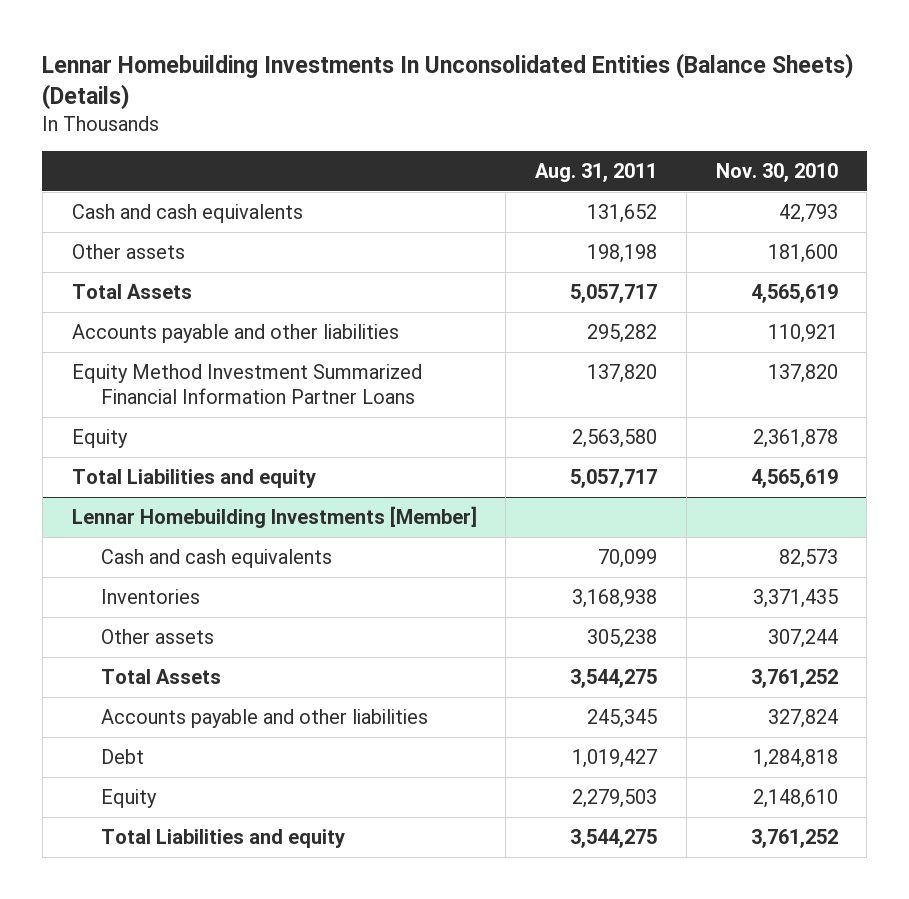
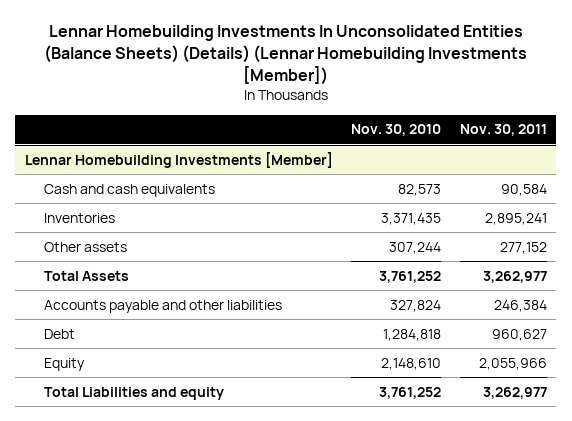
- Lennar Homebuilding Investments In Unconsolidated Entities (Balance Sheets) (Details)
+ Lennar Homebuilding Investments In Unconsolidated Entities (Balance Sheets) (Details) (Lennar Homebuilding Investments [Member])
- | Aug. 31, 2011 | Nov. 30, 2010
+ | Nov. 30, 2010 | Nov. 30, 2011
- Cash and cash equivalents | 131,652 | 42,793
- Other assets | 198,198 | 181,600
- Total Assets | 5,057,717 | 4,565,619
- Accounts payable and other liabilities | 295,282 | 110,921
- Equity Method Investment Summarized Financial Information Partner Loans | 137,820 | 137,820
- Equity | 2,563,580 | 2,361,878
- Total Liabilities and equity | 5,057,717 | 4,565,619

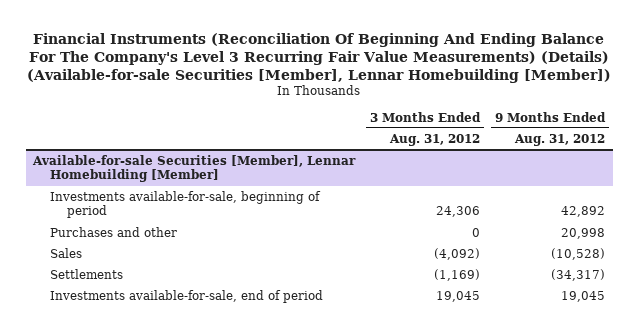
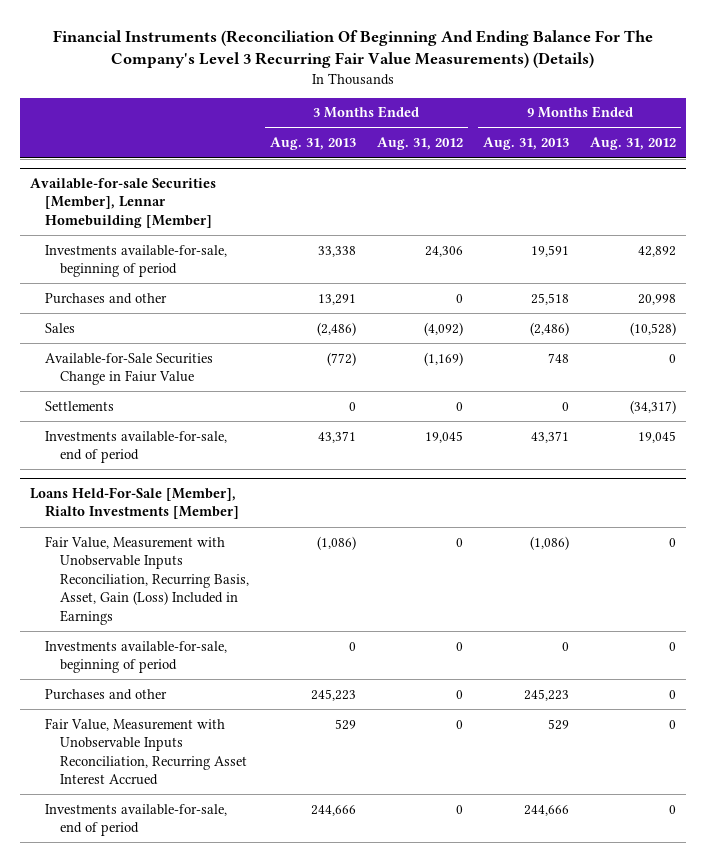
- Financial Instruments (Reconciliation Of Beginning And Ending Balance For The Company's Level 3 Recurring Fair Value Measurements) (Details) (Available-for-sale Securities [Member], Lennar Homebuilding [Member])
+ Financial Instruments (Reconciliation Of Beginning And Ending Balance For The Company's Level 3 Recurring Fair Value Measurements) (Details)
- | 3 Months Ended Aug. 31, 2012 | 9 Months Ended Aug. 31, 2012
+ | 3 Months Ended Aug. 31, 2013 | 3 Months Ended Aug. 31, 2012 | 9 Months Ended Aug. 31, 2013 | 9 Months Ended Aug. 31, 2012
@ Available-for-sale Securities [Member], Lennar Homebuilding [Member]
- Settlements | (1,169) | (34,317)
+ Available-for-Sale Securities Change in Faiur Value | (772) | (1,169) | 748 | 0
+ Settlements | 0 | 0 | 0 | (34,317)
+ Loans Held-For-Sale [Member], Rialto Investments [Member]
+ Fair Value, Measurement with Unobservable Inputs Reconciliation, Recurring Basis, Asset, Gain (Loss) Included in Earnings | (1,086) | 0 | (1,086) | 0
+ Investments available-for-sale, beginning of period | 0 | 0 | 0 | 0
+ Purchases and other | 245,223 | 0 | 245,223 | 0
+ Fair Value, Measurement with Unobservable Inputs Reconciliation, Recurring Asset Interest Accrued | 529 | 0 | 529 | 0
+ Investments available-for-sale, end of period | 244,666 | 0 | 244,666 | 0

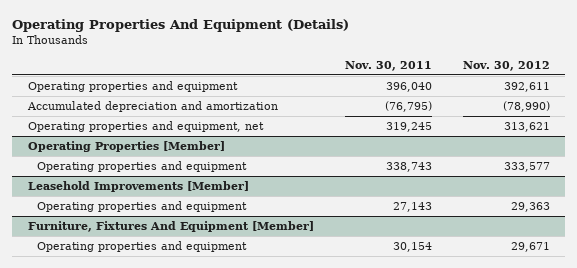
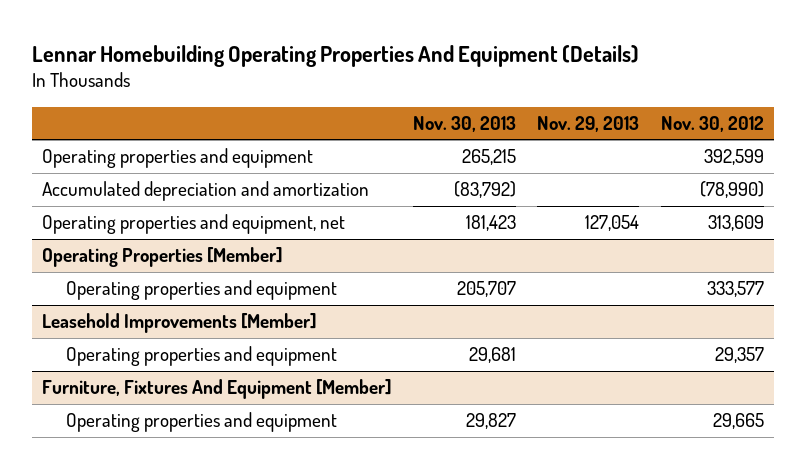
- Operating Properties And Equipment (Details)
+ Lennar Homebuilding Operating Properties And Equipment (Details)
- | Nov. 30, 2011 | Nov. 30, 2012
+ | Nov. 30, 2013 | Nov. 29, 2013 | Nov. 30, 2012
- Operating properties and equipment | 396,040 | 392,611
+ Operating properties and equipment | 265,215 | | 392,599
- Operating properties and equipment, net | 319,245 | 313,621
+ Operating properties and equipment, net | 181,423 | 127,054 | 313,609
@ Leasehold Improvements [Member]
- Operating properties and equipment | 27,143 | 29,363
+ Operating properties and equipment | 29,681 | | 29,357
@ Furniture, Fixtures And Equipment [Member]
- Operating properties and equipment | 30,154 | 29,671
+ Operating properties and equipment | 29,827 | | 29,665

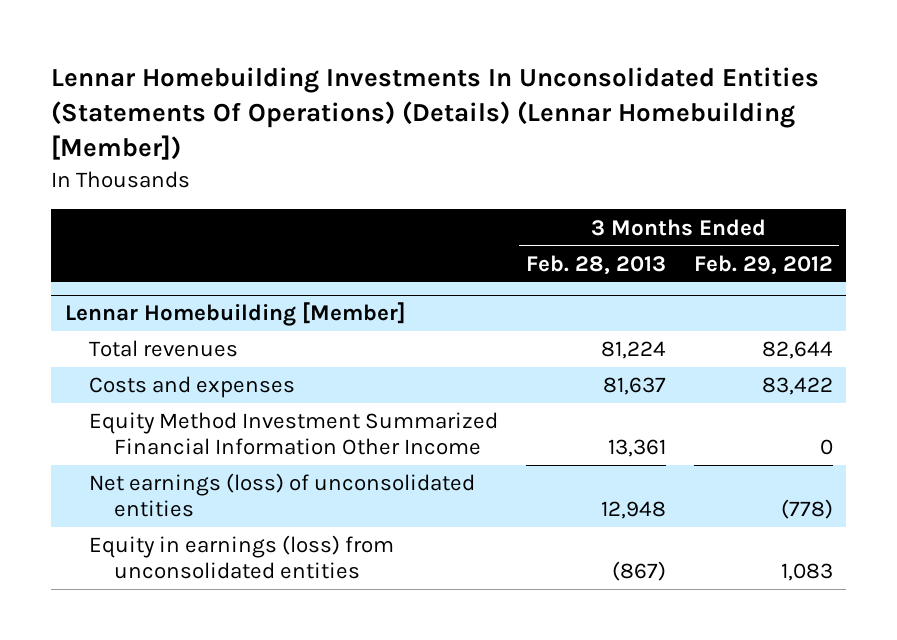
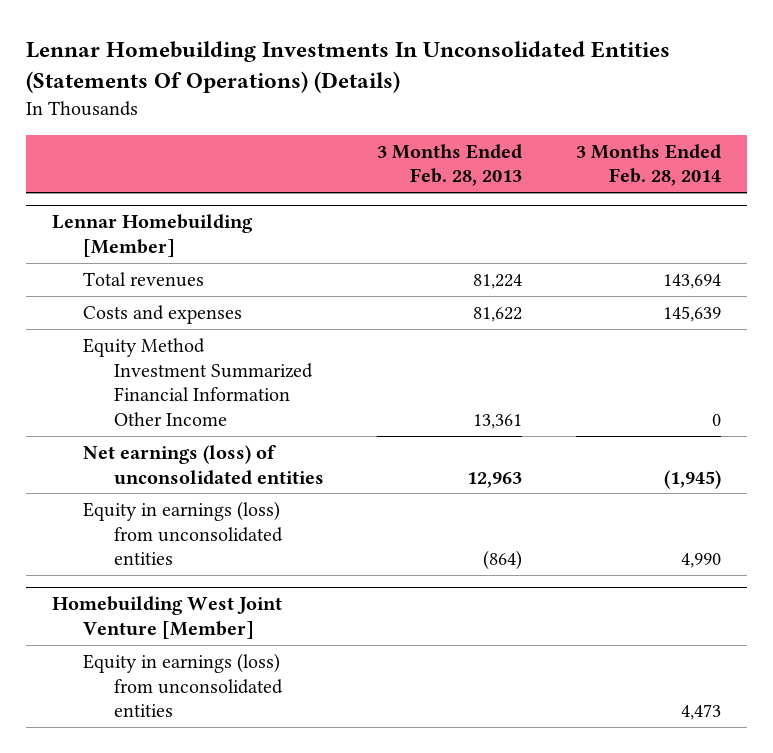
- Lennar Homebuilding Investments In Unconsolidated Entities (Statements Of Operations) (Details) (Lennar Homebuilding [Member])
+ Lennar Homebuilding Investments In Unconsolidated Entities (Statements Of Operations) (Details)
- | 3 Months Ended Feb. 28, 2013 | 3 Months Ended Feb. 29, 2012
+ | 3 Months Ended Feb. 28, 2013 | 3 Months Ended Feb. 28, 2014
@ Lennar Homebuilding [Member]
- Costs and expenses | 81,637 | 83,422
+ Costs and expenses | 81,622 | 145,639
- Net earnings (loss) of unconsolidated entities | 12,948 | (778)
- Equity in earnings (loss) from unconsolidated entities | (867) | 1,083
+ Net earnings (loss) of unconsolidated entities | 12,963 | (1,945)
+ Equity in earnings (loss) from unconsolidated entities | (864) | 4,990
+ Homebuilding West Joint Venture [Member]
+ Equity in earnings (loss) from unconsolidated entities | | 4,473

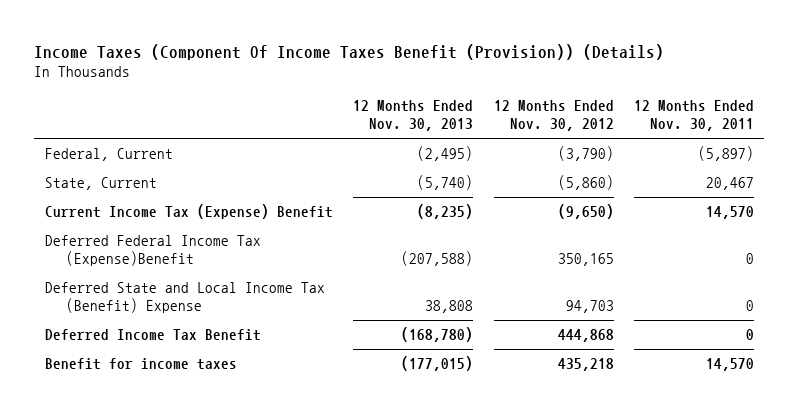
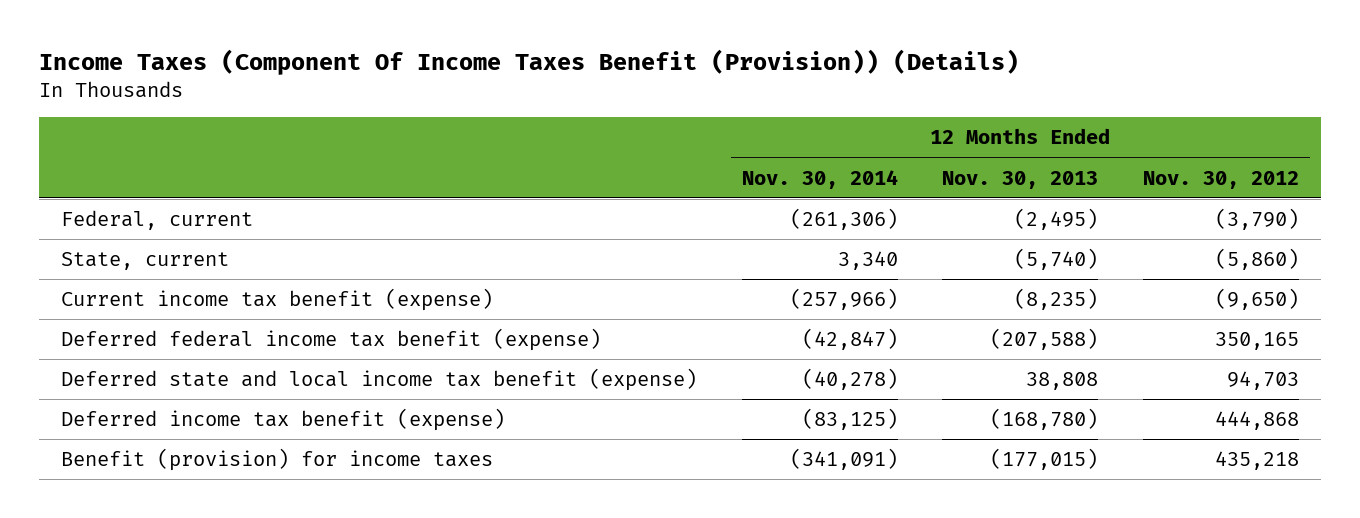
- | 12 Months Ended Nov. 30, 2013 | 12 Months Ended Nov. 30, 2012 | 12 Months Ended Nov. 30, 2011
+ | 12 Months Ended Nov. 30, 2014 | 12 Months Ended Nov. 30, 2013 | 12 Months Ended Nov. 30, 2012
- Federal, Current | (2,495) | (3,790) | (5,897)
- State, Current | (5,740) | (5,860) | 20,467
- Current Income Tax (Expense) Benefit | (8,235) | (9,650) | 14,570
- Deferred Federal Income Tax (Expense)Benefit | (207,588) | 350,165 | 0
- Deferred State and Local Income Tax (Benefit) Expense | 38,808 | 94,703 | 0
- Deferred Income Tax Benefit | (168,780) | 444,868 | 0
- Benefit for income taxes | (177,015) | 435,218 | 14,570
+ Federal, current | (261,306) | (2,495) | (3,790)
+ State, current | 3,340 | (5,740) | (5,860)
+ Current income tax benefit (expense) | (257,966) | (8,235) | (9,650)
+ Deferred federal income tax benefit (expense) | (42,847) | (207,588) | 350,165
+ Deferred state and local income tax benefit (expense) | (40,278) | 38,808 | 94,703
+ Deferred income tax benefit (expense) | (83,125) | (168,780) | 444,868
+ Benefit (provision) for income taxes | (341,091) | (177,015) | 435,218

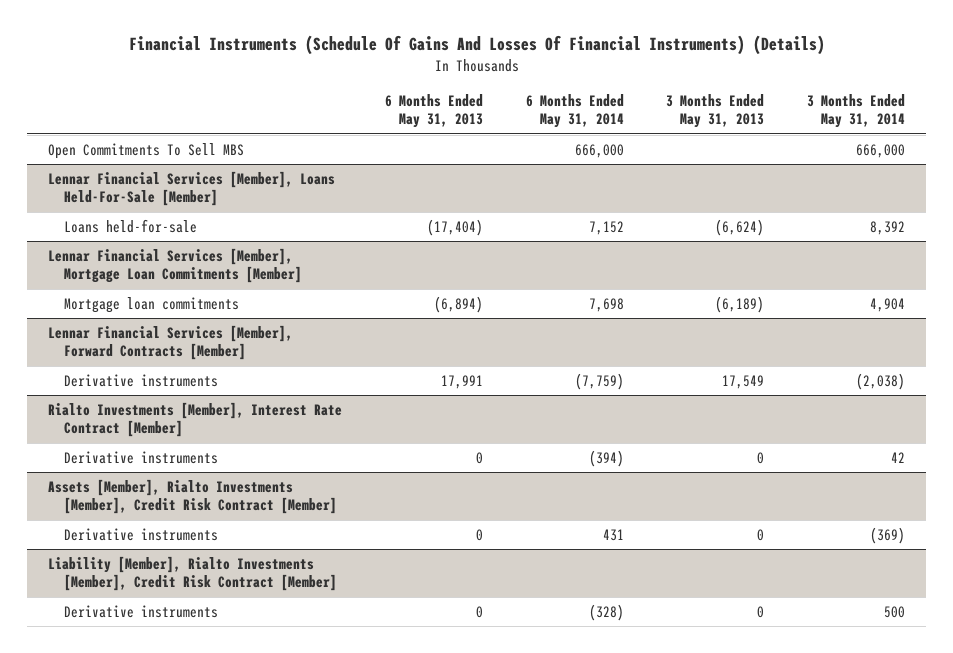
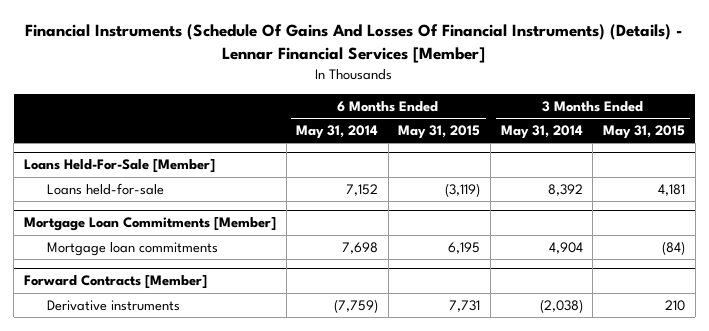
- Financial Instruments (Schedule Of Gains And Losses Of Financial Instruments) (Details)
+ Financial Instruments (Schedule Of Gains And Losses Of Financial Instruments) (Details) - Lennar Financial Services [Member]
- | 6 Months Ended May 31, 2013 | 6 Months Ended May 31, 2014 | 3 Months Ended May 31, 2013 | 3 Months Ended May 31, 2014
+ | 6 Months Ended May 31, 2014 | 6 Months Ended May 31, 2015 | 3 Months Ended May 31, 2014 | 3 Months Ended May 31, 2015
- Open Commitments To Sell MBS | | 666,000 | | 666,000
- Lennar Financial Services [Member], Loans Held-For-Sale [Member]
+ Loans Held-For-Sale [Member]
- Lennar Financial Services [Member], Mortgage Loan Commitments [Member]
+ Mortgage Loan Commitments [Member]
- Lennar Financial Services [Member], Forward Contracts [Member]
+ Forward Contracts [Member]
- Rialto Investments [Member], Interest Rate Contract [Member]
- Derivative instruments | 0 | (394) | 0 | 42
- Assets [Member], Rialto Investments [Member], Credit Risk Contract [Member]
- Derivative instruments | 0 | 431 | 0 | (369)
- Liability [Member], Rialto Investments [Member], Credit Risk Contract [Member]
- Derivative instruments | 0 | (328) | 0 | 500

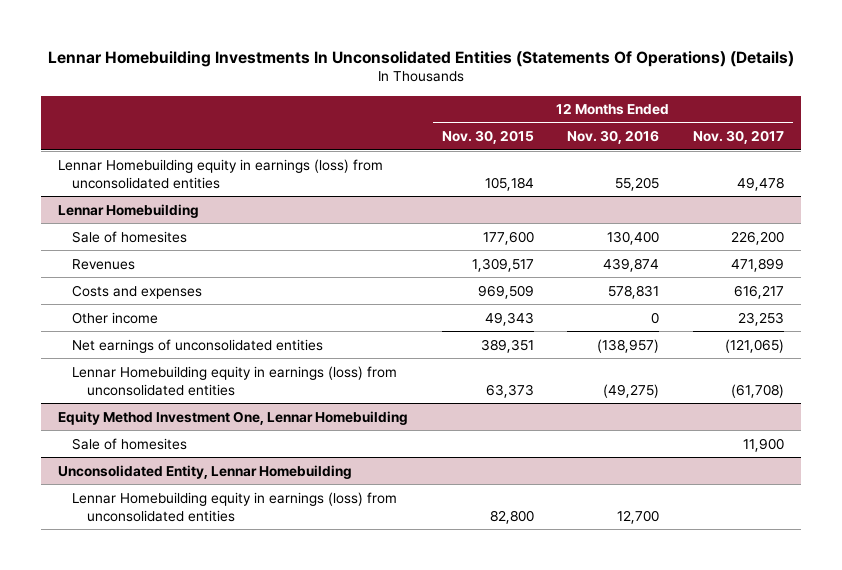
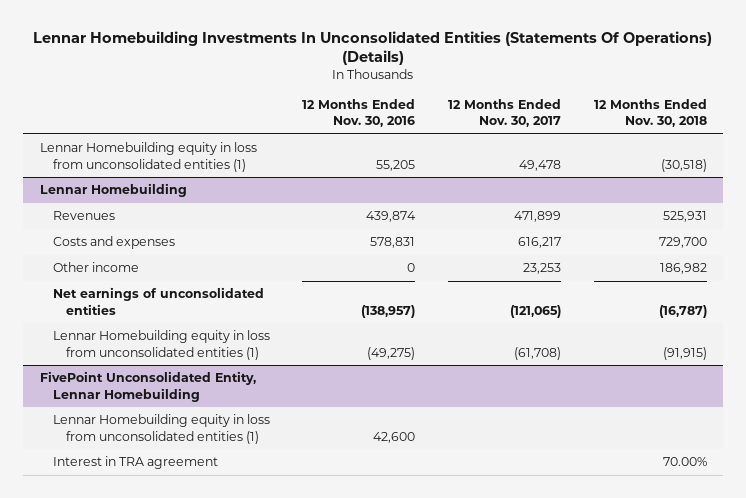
- | 12 Months Ended Nov. 30, 2015 | 12 Months Ended Nov. 30, 2016 | 12 Months Ended Nov. 30, 2017
+ | 12 Months Ended Nov. 30, 2016 | 12 Months Ended Nov. 30, 2017 | 12 Months Ended Nov. 30, 2018
- Lennar Homebuilding equity in earnings (loss) from unconsolidated entities | 105,184 | 55,205 | 49,478
+ Lennar Homebuilding equity in loss from unconsolidated entities (1) | 55,205 | 49,478 | (30,518)
@ Lennar Homebuilding
- Sale of homesites | 177,600 | 130,400 | 226,200
- Lennar Homebuilding equity in earnings (loss) from unconsolidated entities | 63,373 | (49,275) | (61,708)
- Equity Method Investment One, Lennar Homebuilding
- Sale of homesites | | | 11,900
- Unconsolidated Entity, Lennar Homebuilding
- Lennar Homebuilding equity in earnings (loss) from unconsolidated entities | 82,800 | 12,700 |
@ Lennar Homebuilding
+ Lennar Homebuilding equity in loss from unconsolidated entities (1) | (49,275) | (61,708) | (91,915)
+ FivePoint Unconsolidated Entity, Lennar Homebuilding
+ Lennar Homebuilding equity in loss from unconsolidated entities (1) | 42,600 | |
+ Interest in TRA agreement | | | 70.00%

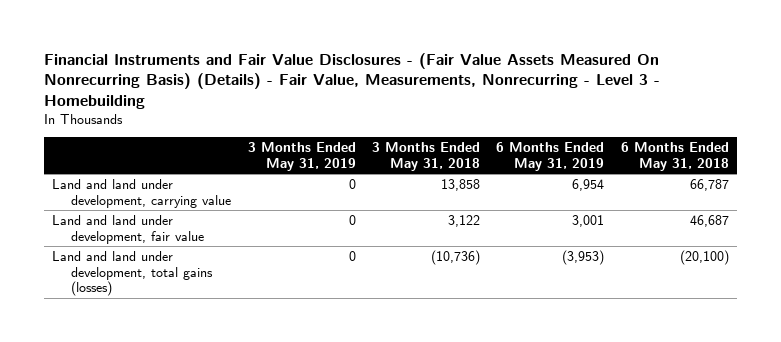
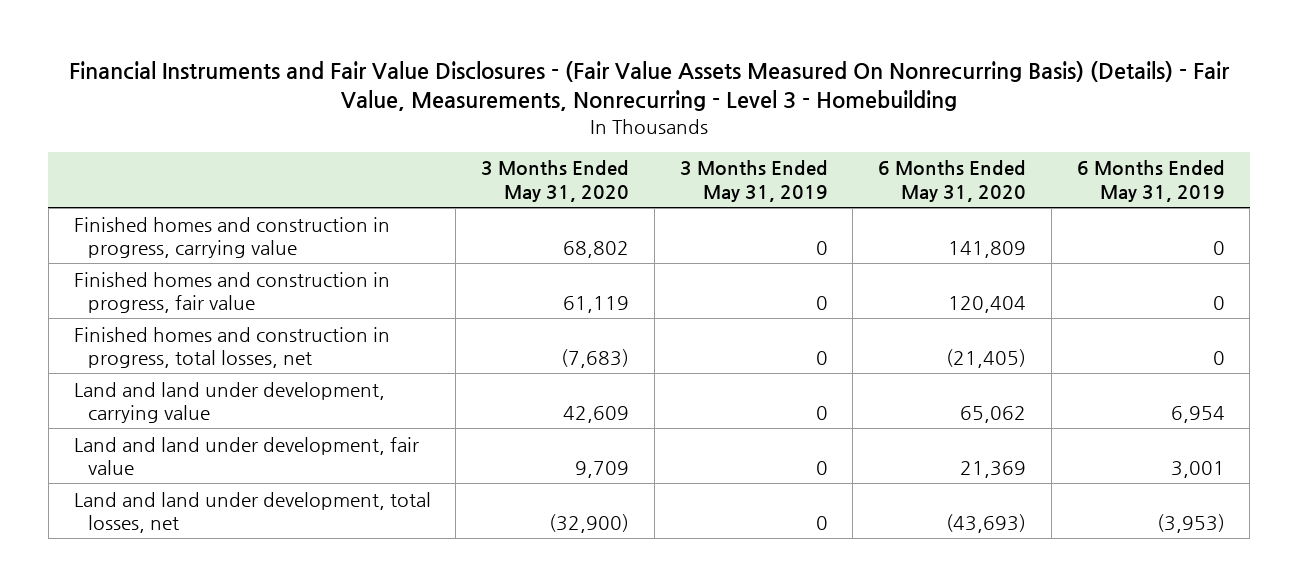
- | 3 Months Ended May 31, 2019 | 3 Months Ended May 31, 2018 | 6 Months Ended May 31, 2019 | 6 Months Ended May 31, 2018
+ | 3 Months Ended May 31, 2020 | 3 Months Ended May 31, 2019 | 6 Months Ended May 31, 2020 | 6 Months Ended May 31, 2019
+ Finished homes and construction in progress, carrying value | 68,802 | 0 | 141,809 | 0
+ Finished homes and construction in progress, fair value | 61,119 | 0 | 120,404 | 0
+ Finished homes and construction in progress, total losses, net | (7,683) | 0 | (21,405) | 0
- Land and land under development, total gains (losses) | 0 | (10,736) | (3,953) | (20,100)
+ Land and land under development, total losses, net | (32,900) | 0 | (43,693) | (3,953)

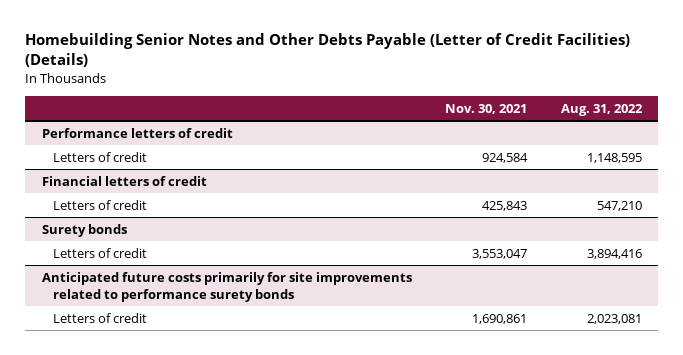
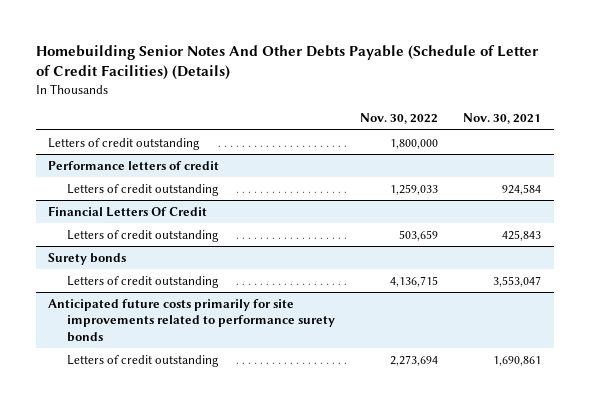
- Homebuilding Senior Notes and Other Debts Payable (Letter of Credit Facilities) (Details)
+ Homebuilding Senior Notes And Other Debts Payable (Schedule of Letter of Credit Facilities) (Details)
- | Nov. 30, 2021 | Aug. 31, 2022
+ | Nov. 30, 2022 | Nov. 30, 2021
+ Letters of credit outstanding | 1,800,000 |
@ Performance letters of credit
- Letters of credit | 924,584 | 1,148,595
- Financial letters of credit
- Letters of credit | 425,843 | 547,210
@ Performance letters of credit
+ Letters of credit outstanding | 1,259,033 | 924,584
+ Financial Letters Of Credit
+ Letters of credit outstanding | 503,659 | 425,843
@ Surety bonds
- Letters of credit | 3,553,047 | 3,894,416
+ Letters of credit outstanding | 4,136,715 | 3,553,047
@ Anticipated future costs primarily for site improvements related to performance surety bonds
- Letters of credit | 1,690,861 | 2,023,081
+ Letters of credit outstanding | 2,273,694 | 1,690,861

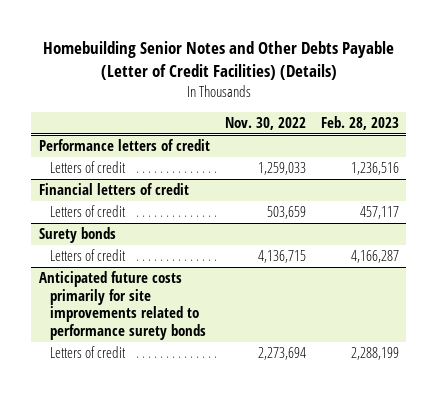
- Homebuilding Senior Notes And Other Debts Payable (Schedule of Letter of Credit Facilities) (Details)
+ Homebuilding Senior Notes and Other Debts Payable (Letter of Credit Facilities) (Details)
- | Nov. 30, 2022 | Nov. 30, 2021
+ | Nov. 30, 2022 | Feb. 28, 2023
- Letters of credit outstanding | 1,800,000 |
@ Performance letters of credit
- Letters of credit outstanding | 1,259,033 | 924,584
- Financial Letters Of Credit
- Letters of credit outstanding | 503,659 | 425,843
@ Performance letters of credit
+ Letters of credit | 1,259,033 | 1,236,516
+ Financial letters of credit
+ Letters of credit | 503,659 | 457,117
@ Surety bonds
- Letters of credit outstanding | 4,136,715 | 3,553,047
+ Letters of credit | 4,136,715 | 4,166,287
@ Anticipated future costs primarily for site improvements related to performance surety bonds
- Letters of credit outstanding | 2,273,694 | 1,690,861
+ Letters of credit | 2,273,694 | 2,288,199

